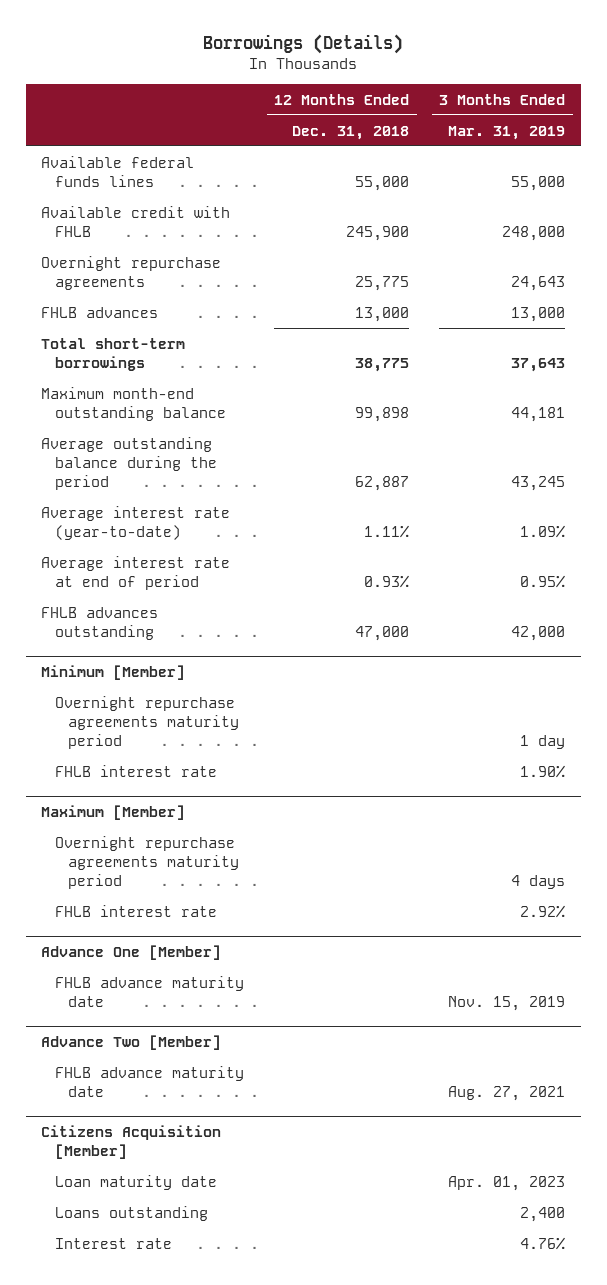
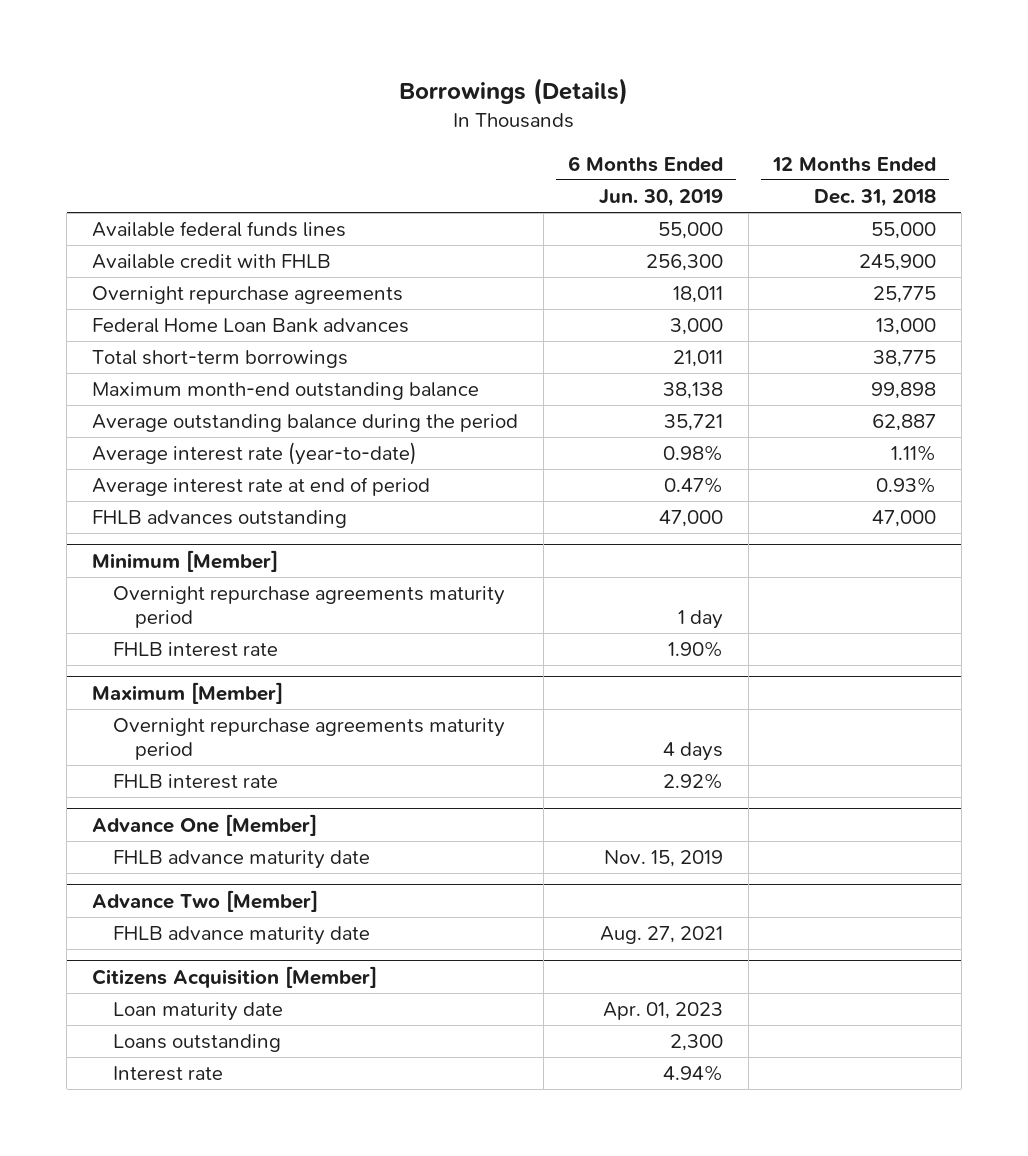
- | 12 Months Ended Dec. 31, 2018 | 3 Months Ended Mar. 31, 2019
+ | 6 Months Ended Jun. 30, 2019 | 12 Months Ended Dec. 31, 2018
- FHLB advances | 13,000 | 13,000
+ Federal Home Loan Bank advances | 3,000 | 13,000

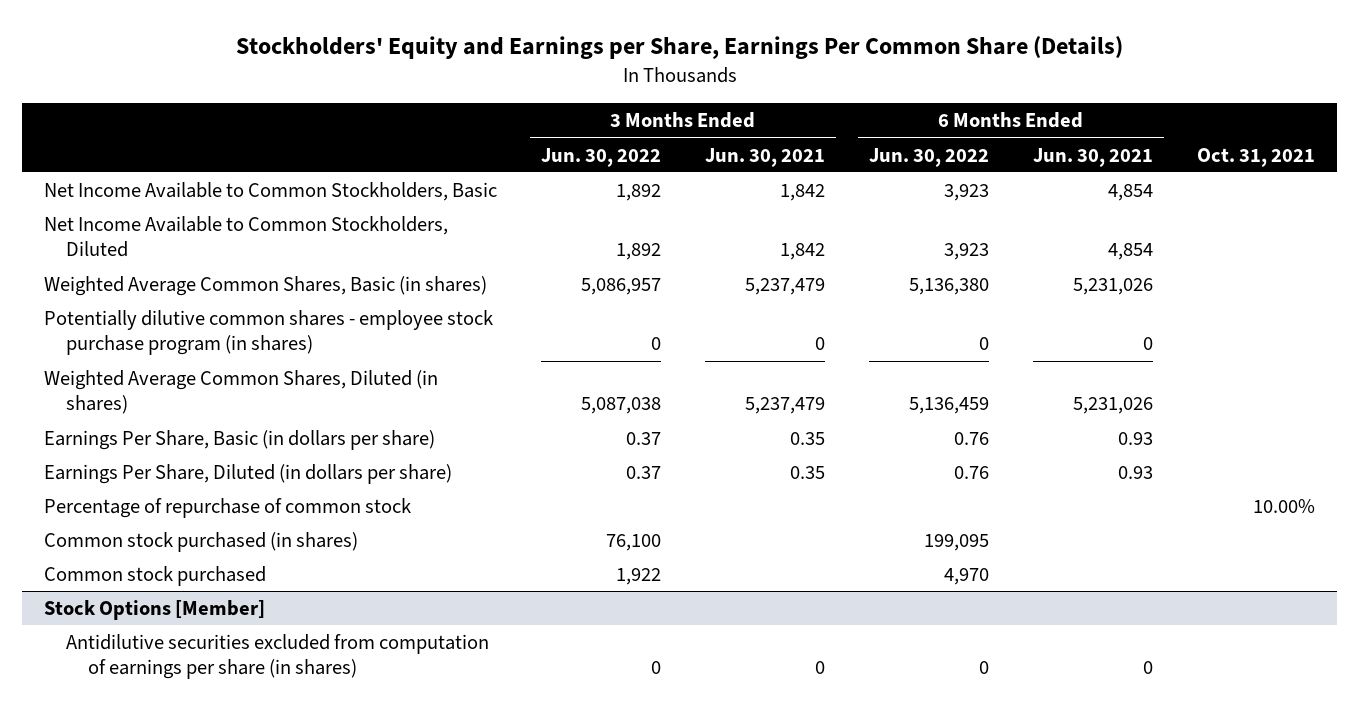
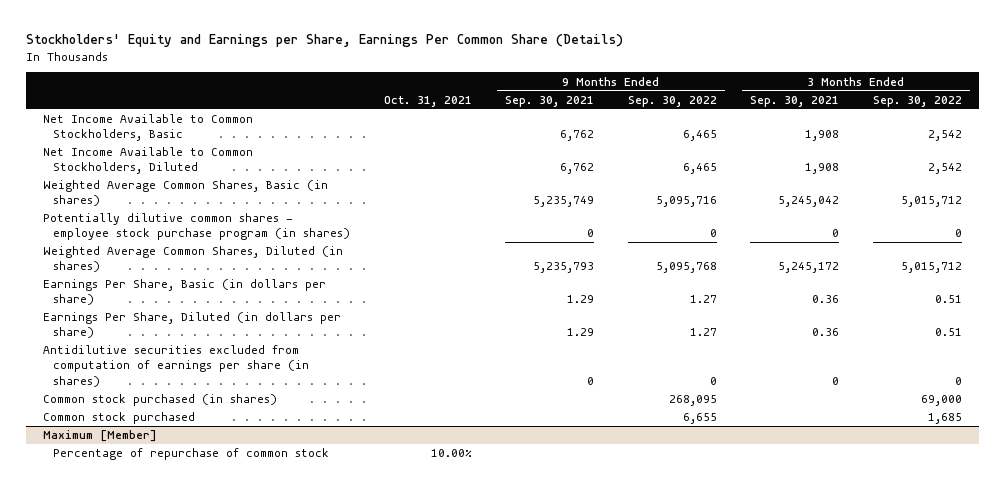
- | 3 Months Ended Jun. 30, 2022 | 3 Months Ended Jun. 30, 2021 | 6 Months Ended Jun. 30, 2022 | 6 Months Ended Jun. 30, 2021 | Oct. 31, 2021
+ | Oct. 31, 2021 | 9 Months Ended Sep. 30, 2021 | 9 Months Ended Sep. 30, 2022 | 3 Months Ended Sep. 30, 2021 | 3 Months Ended Sep. 30, 2022
- Percentage of repurchase of common stock | | | | | 10.00%
+ Antidilutive securities excluded from computation of earnings per share (in shares) | | 0 | 0 | 0 | 0
- Stock Options [Member]
- Antidilutive securities excluded from computation of earnings per share (in shares) | 0 | 0 | 0 | 0 |
+ Maximum [Member]
+ Percentage of repurchase of common stock | 10.00% | | | |

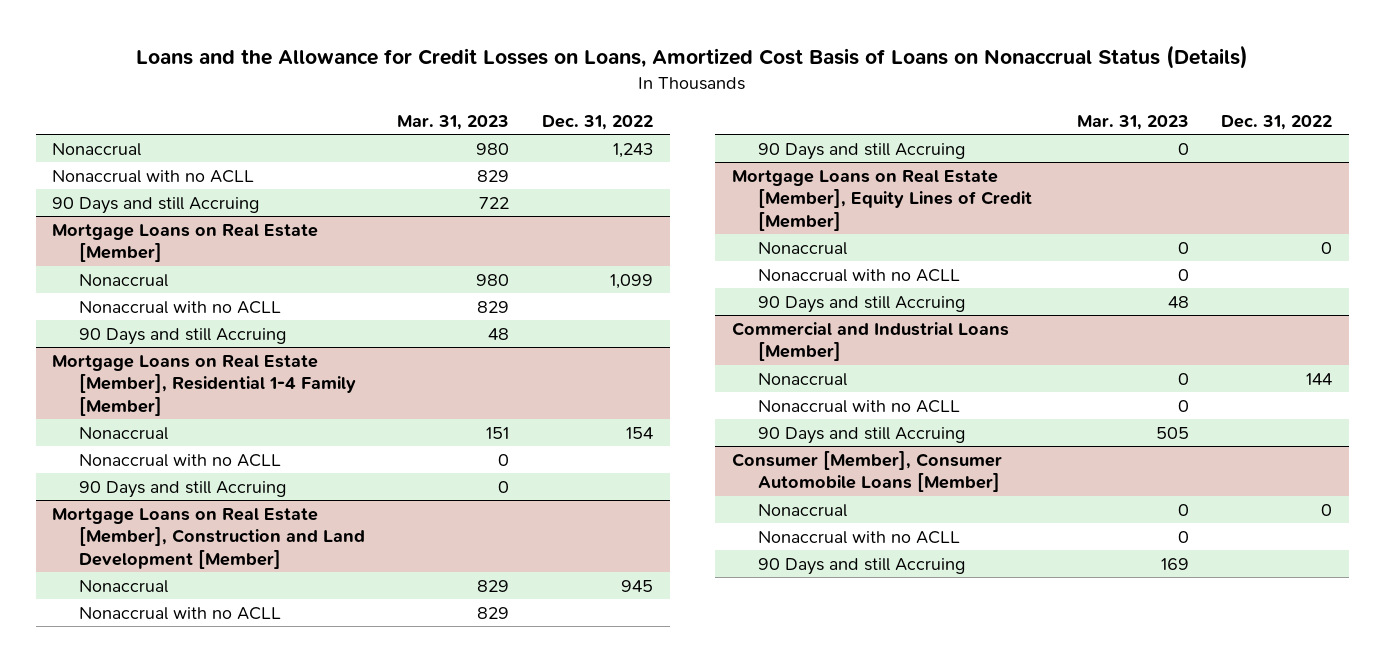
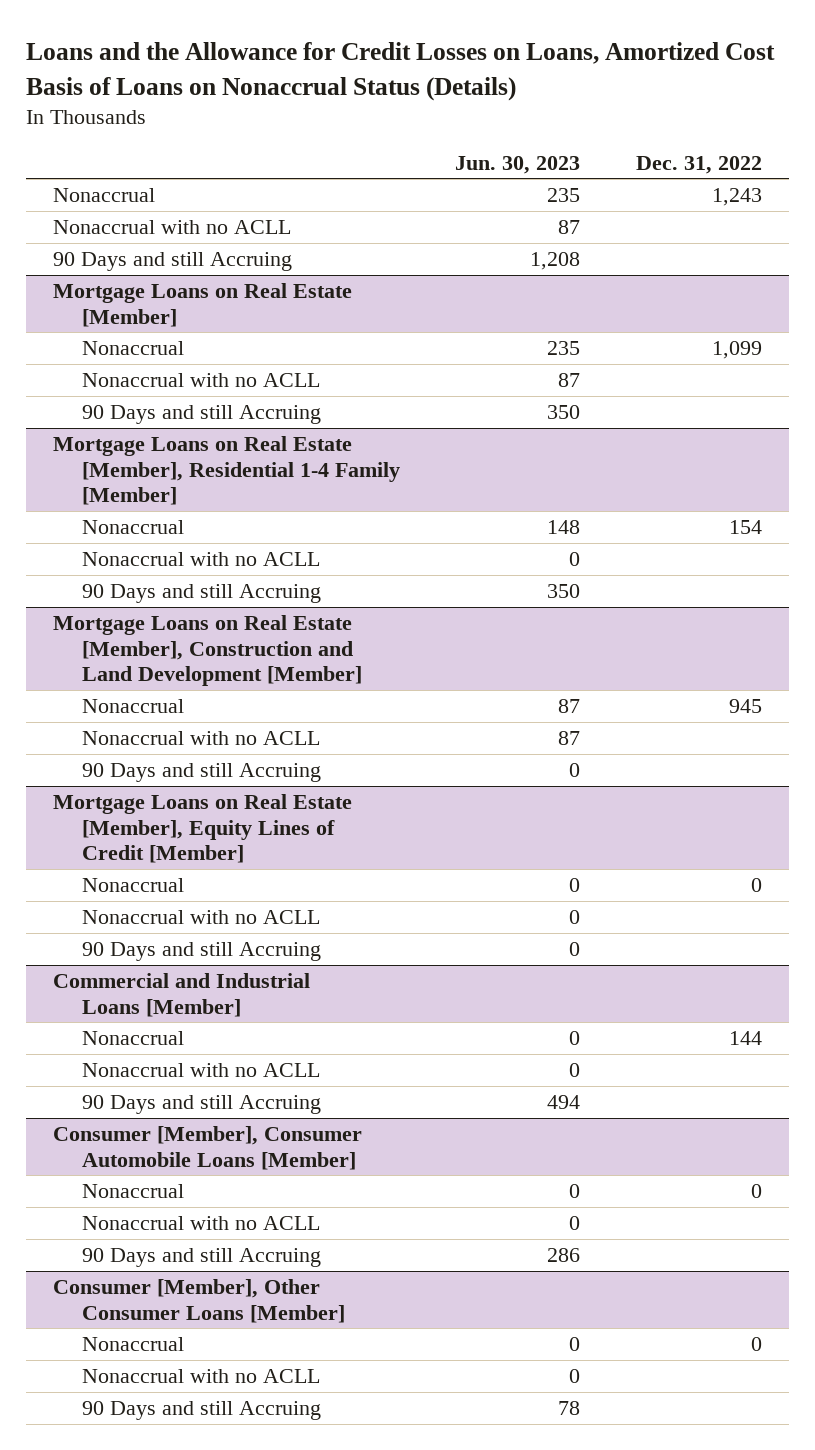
- | Mar. 31, 2023 | Dec. 31, 2022
+ | Jun. 30, 2023 | Dec. 31, 2022
+ Consumer [Member], Other Consumer Loans [Member]
+ Nonaccrual | 0 | 0
+ Nonaccrual with no ACLL | 0 |
+ 90 Days and still Accruing | 78 |

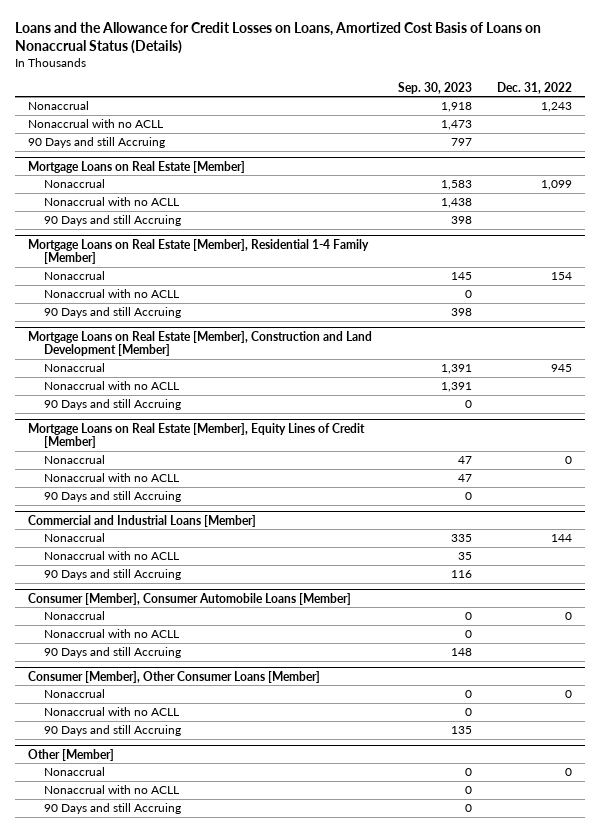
- | Jun. 30, 2023 | Dec. 31, 2022
+ | Sep. 30, 2023 | Dec. 31, 2022
+ Other [Member]
+ Nonaccrual | 0 | 0
+ Nonaccrual with no ACLL | 0 |
+ 90 Days and still Accruing | 0 |

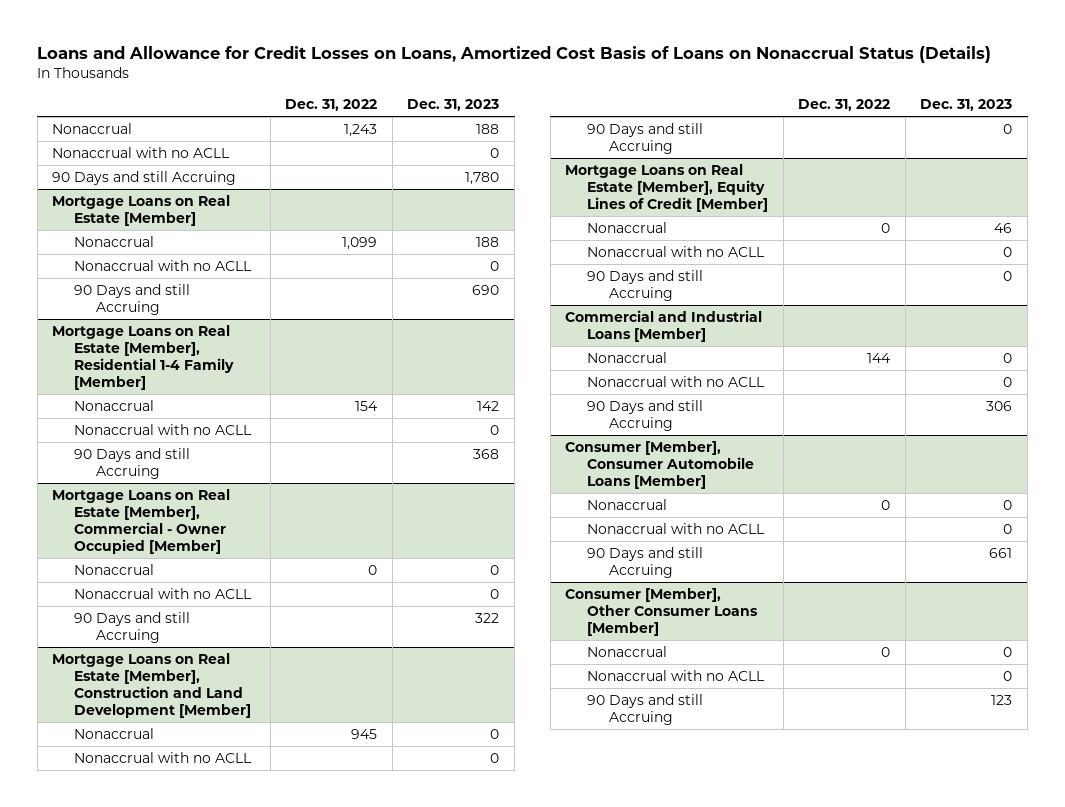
- Loans and the Allowance for Credit Losses on Loans, Amortized Cost Basis of Loans on Nonaccrual Status (Details)
+ Loans and Allowance for Credit Losses on Loans, Amortized Cost Basis of Loans on Nonaccrual Status (Details)
- | Sep. 30, 2023 | Dec. 31, 2022
+ | Dec. 31, 2022 | Dec. 31, 2023
+ Mortgage Loans on Real Estate [Member], Commercial - Owner Occupied [Member]
+ Nonaccrual | 0 | 0
+ Nonaccrual with no ACLL | | 0
+ 90 Days and still Accruing | | 322
- Other [Member]
- Nonaccrual | 0 | 0
- Nonaccrual with no ACLL | 0 |
- 90 Days and still Accruing | 0 |

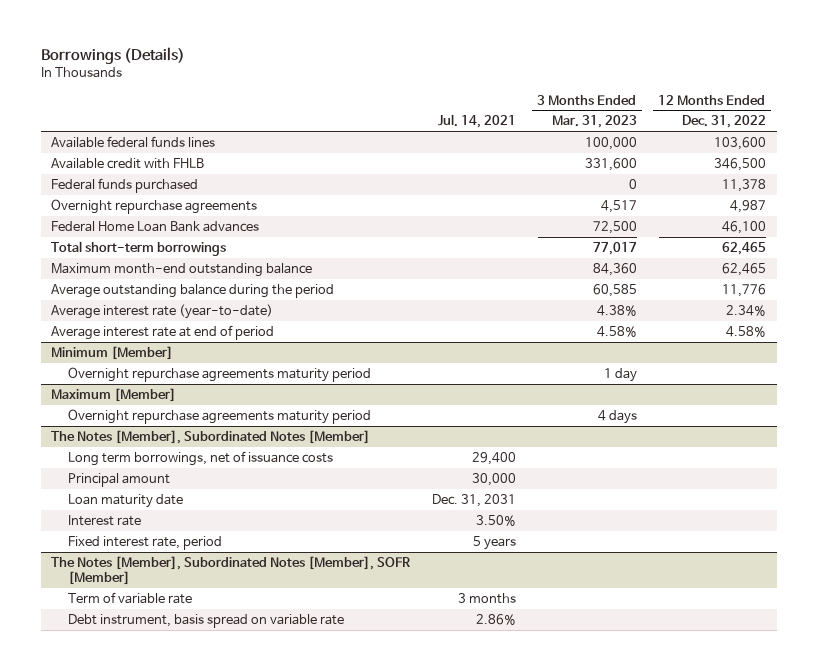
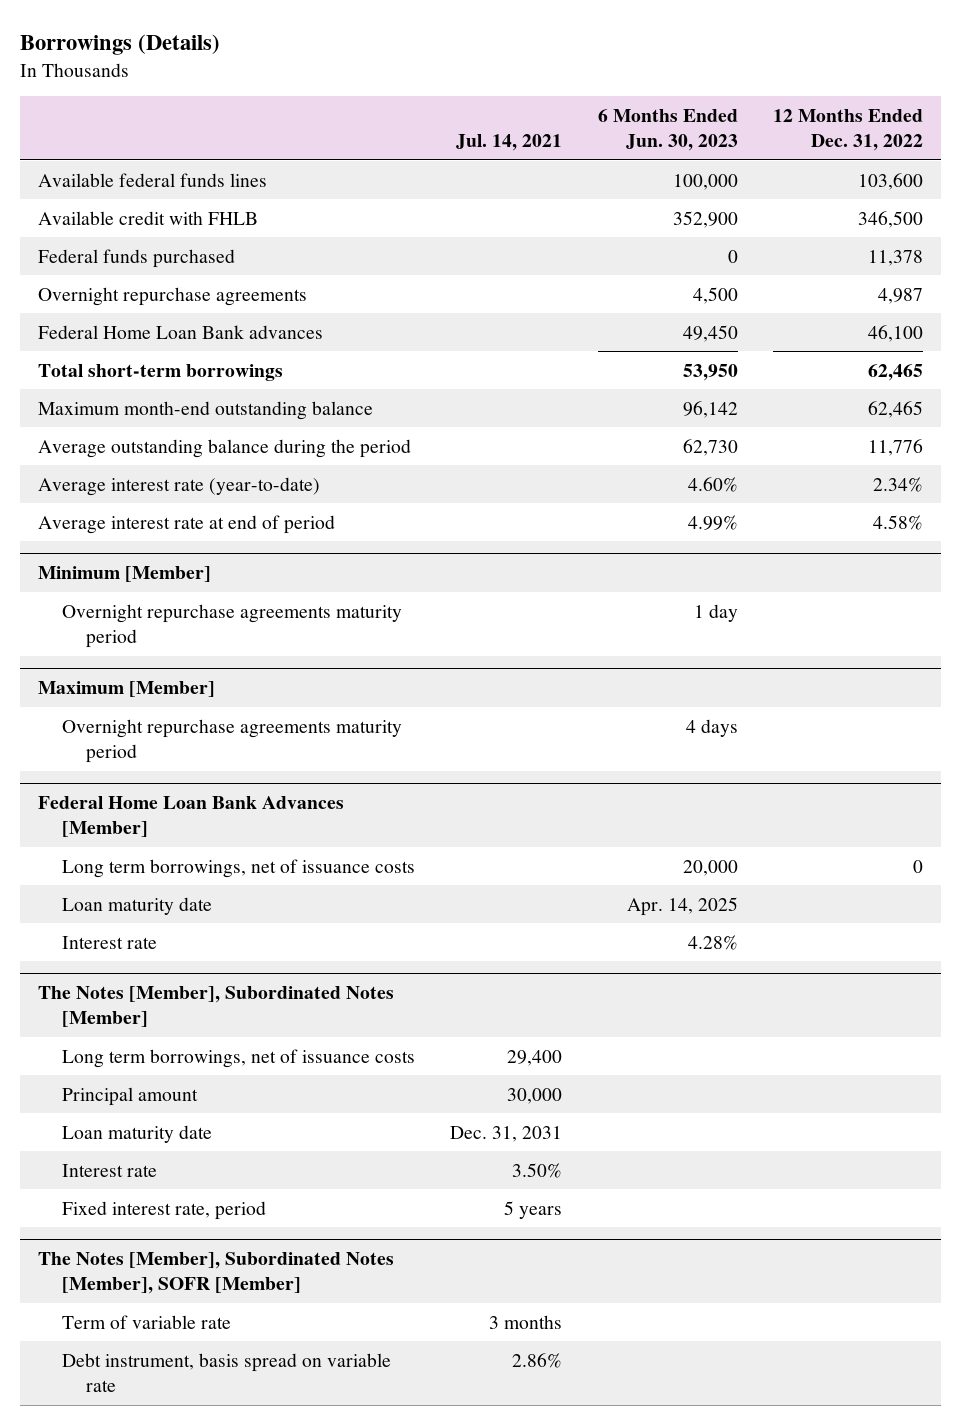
- | Jul. 14, 2021 | 3 Months Ended Mar. 31, 2023 | 12 Months Ended Dec. 31, 2022
+ | Jul. 14, 2021 | 6 Months Ended Jun. 30, 2023 | 12 Months Ended Dec. 31, 2022
+ Federal Home Loan Bank Advances [Member]
+ Long term borrowings, net of issuance costs | | 20,000 | 0
+ Loan maturity date | | Apr. 14, 2025 |
+ Interest rate | | 4.28% |

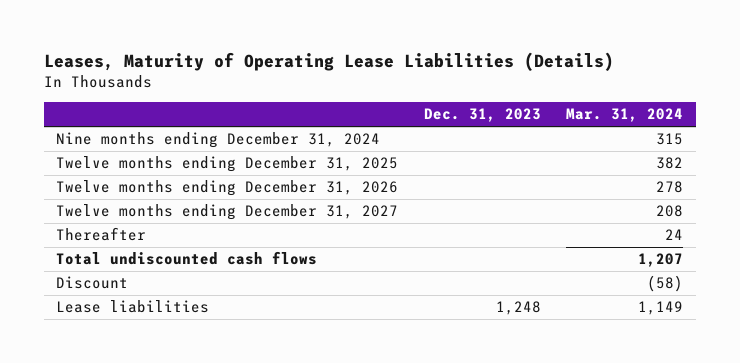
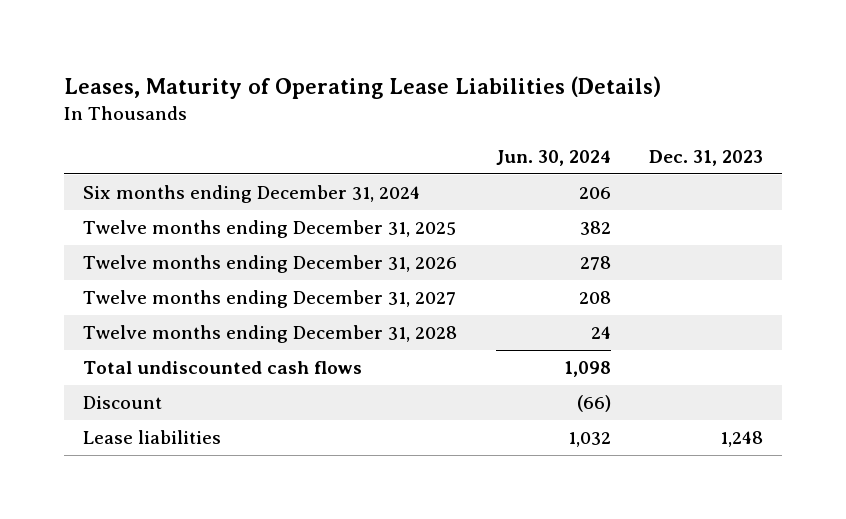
- | Dec. 31, 2023 | Mar. 31, 2024
+ | Jun. 30, 2024 | Dec. 31, 2023
- Nine months ending December 31, 2024 | | 315
+ Six months ending December 31, 2024 | 206 |
- Thereafter | | 24
+ Twelve months ending December 31, 2028 | 24 |

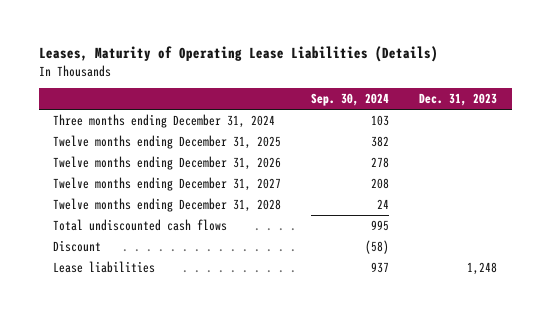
- | Jun. 30, 2024 | Dec. 31, 2023
+ | Sep. 30, 2024 | Dec. 31, 2023
- Six months ending December 31, 2024 | 206 |
+ Three months ending December 31, 2024 | 103 |

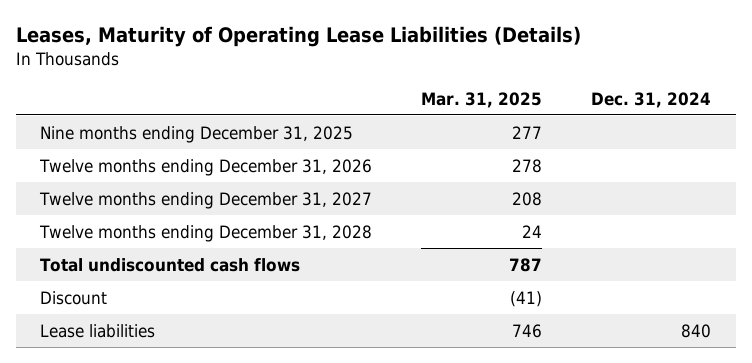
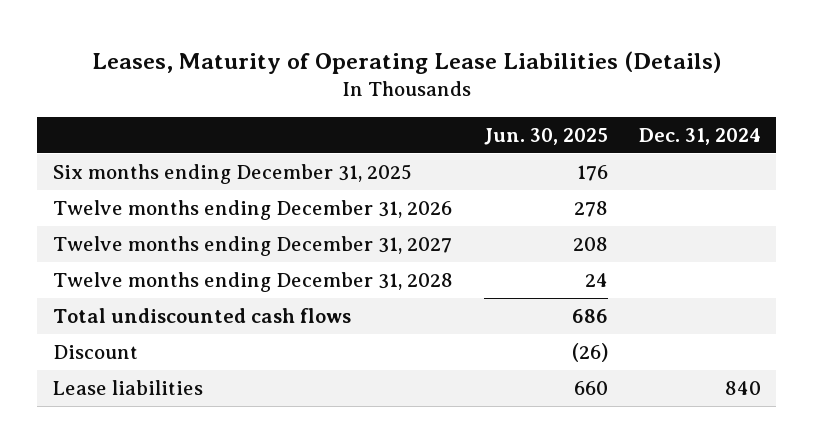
- | Mar. 31, 2025 | Dec. 31, 2024
+ | Jun. 30, 2025 | Dec. 31, 2024
- Nine months ending December 31, 2025 | 277 |
+ Six months ending December 31, 2025 | 176 |

